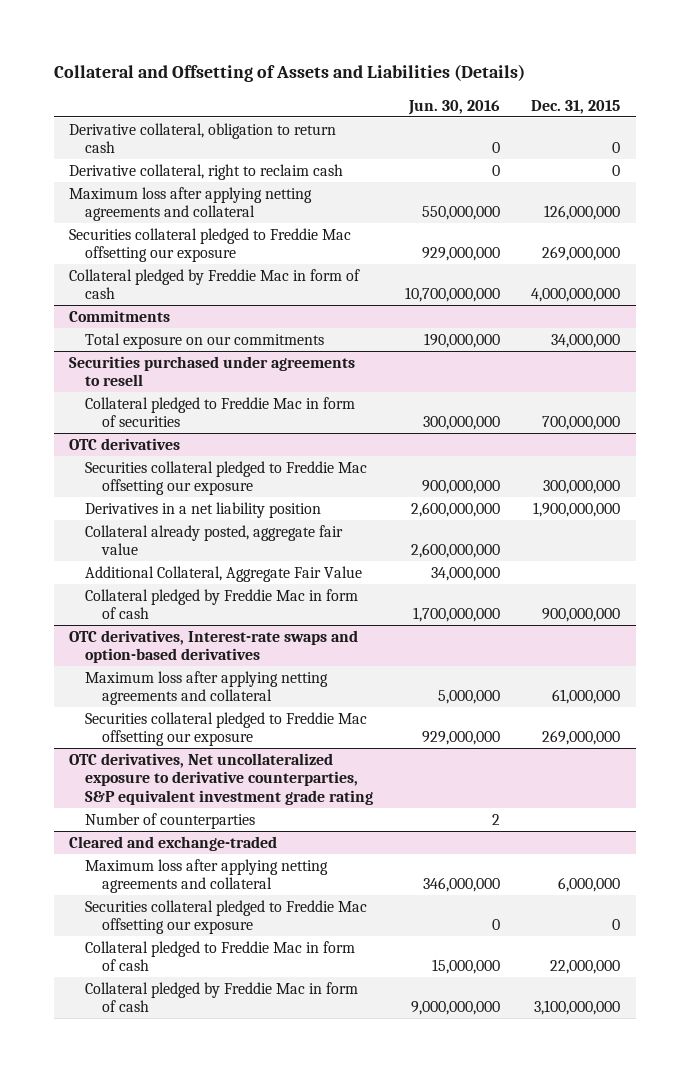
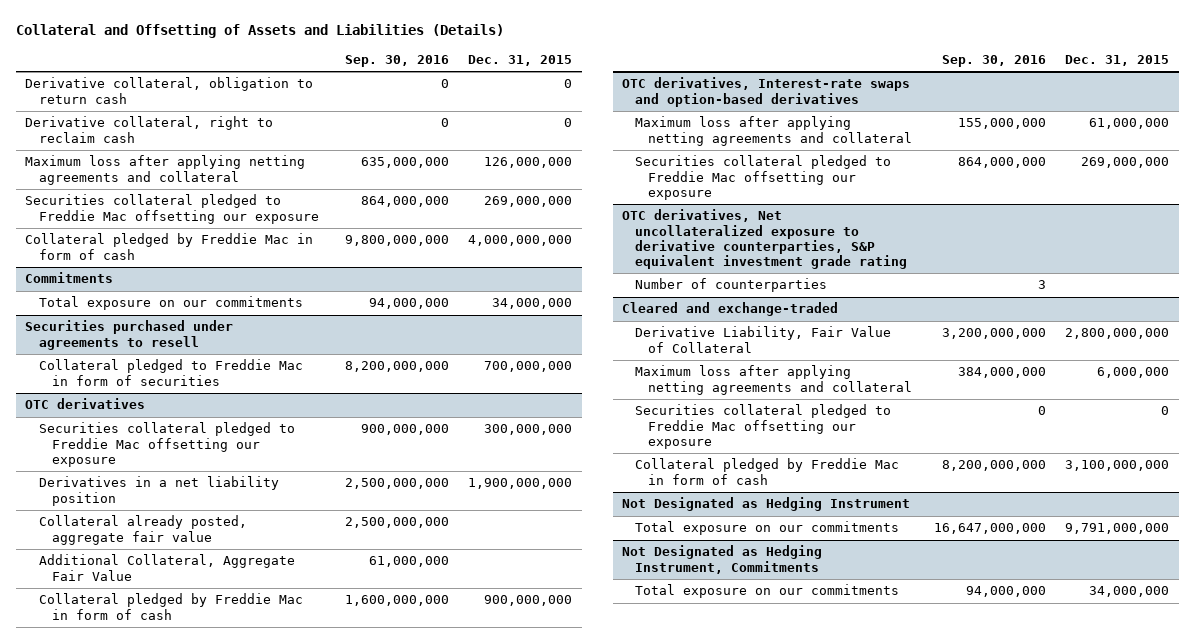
- | Jun. 30, 2016 | Dec. 31, 2015
+ | Sep. 30, 2016 | Dec. 31, 2015
@ Cleared and exchange-traded
+ Derivative Liability, Fair Value of Collateral | 3,200,000,000 | 2,800,000,000
- Collateral pledged to Freddie Mac in form of cash | 15,000,000 | 22,000,000
+ Not Designated as Hedging Instrument
+ Total exposure on our commitments | 16,647,000,000 | 9,791,000,000
+ Not Designated as Hedging Instrument, Commitments
+ Total exposure on our commitments | 94,000,000 | 34,000,000

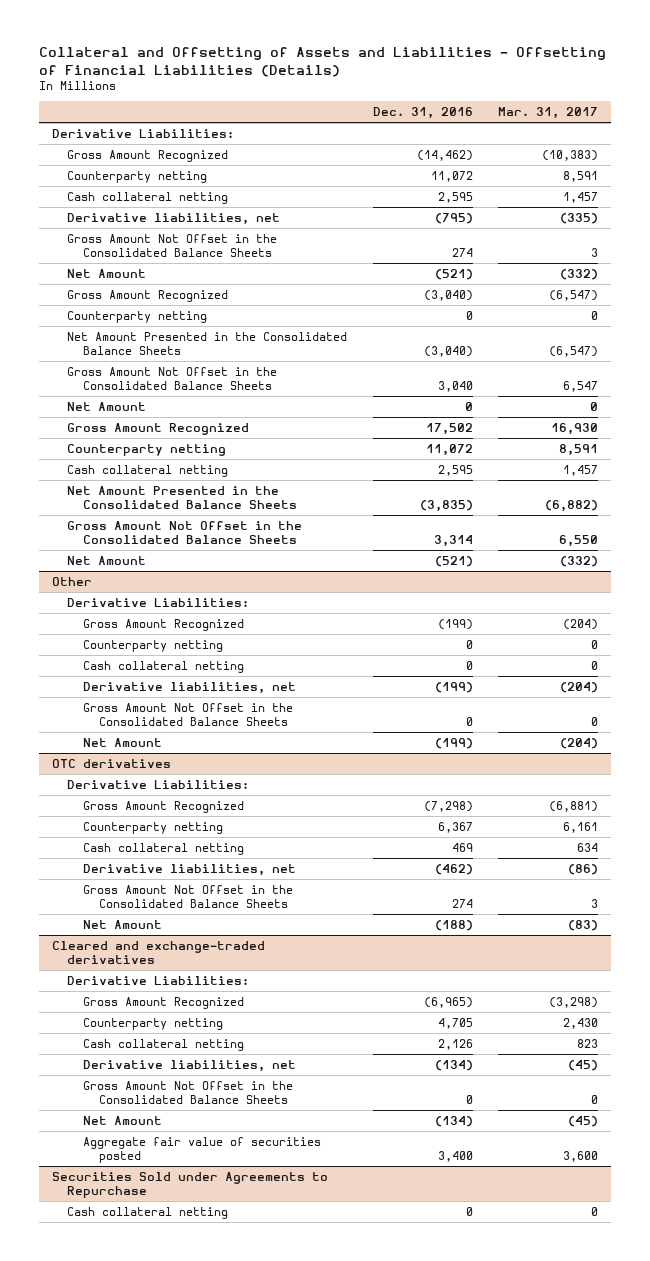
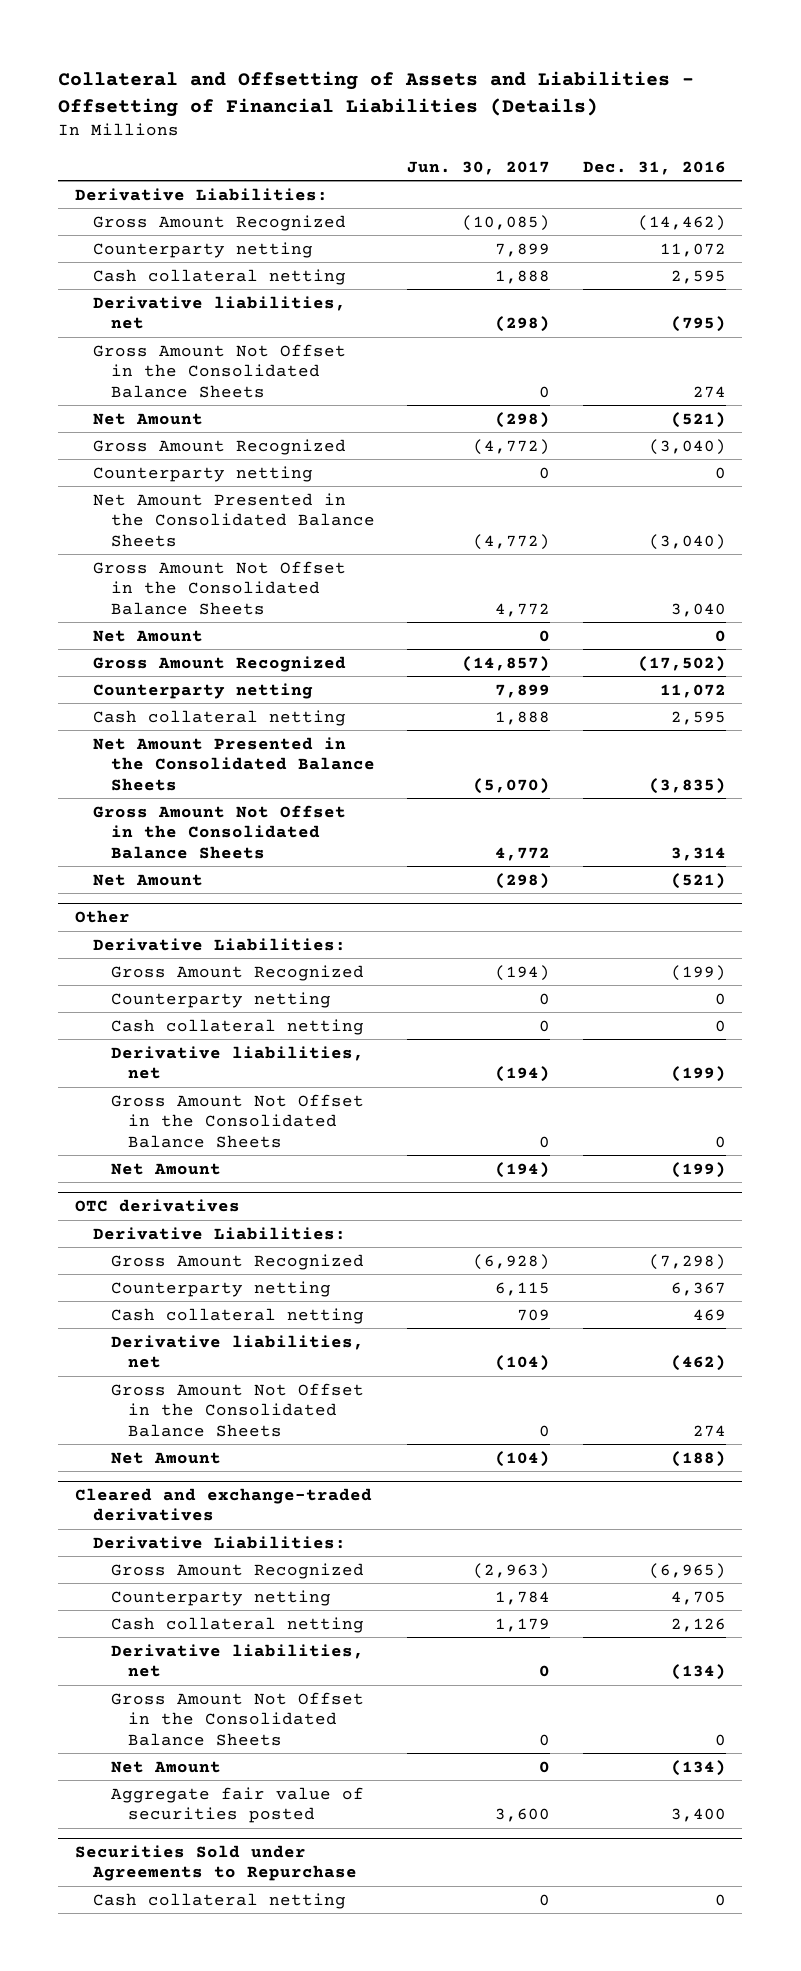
- | Dec. 31, 2016 | Mar. 31, 2017
+ | Jun. 30, 2017 | Dec. 31, 2016
- Gross Amount Recognized | 17,502 | 16,930
+ Gross Amount Recognized | (14,857) | (17,502)

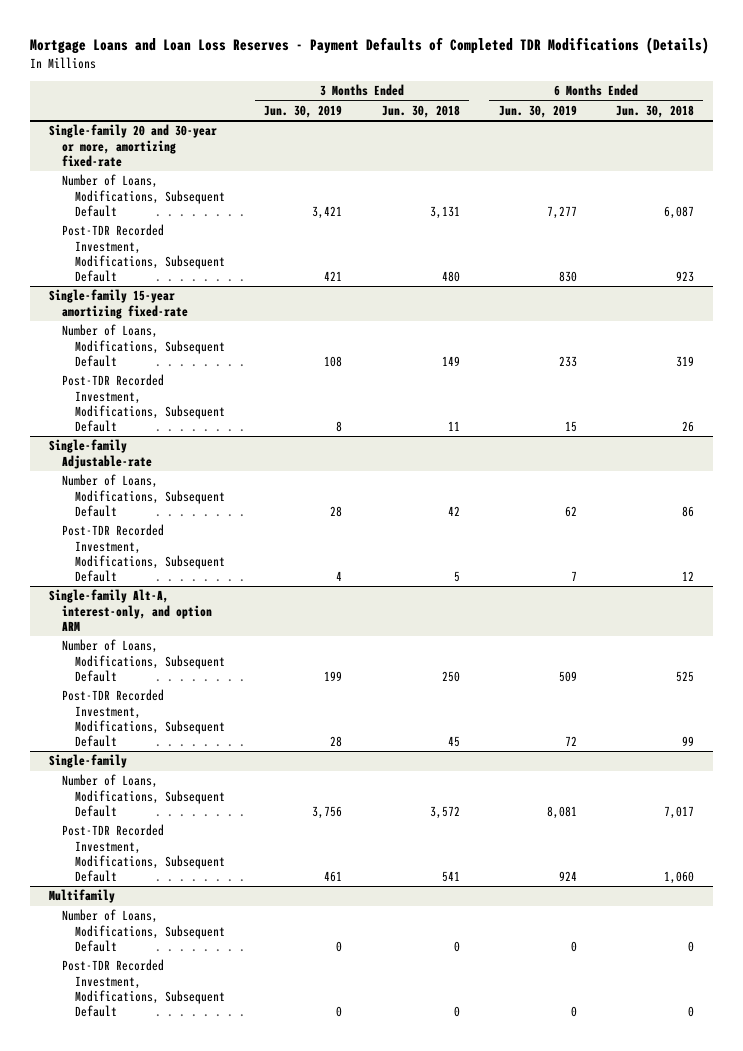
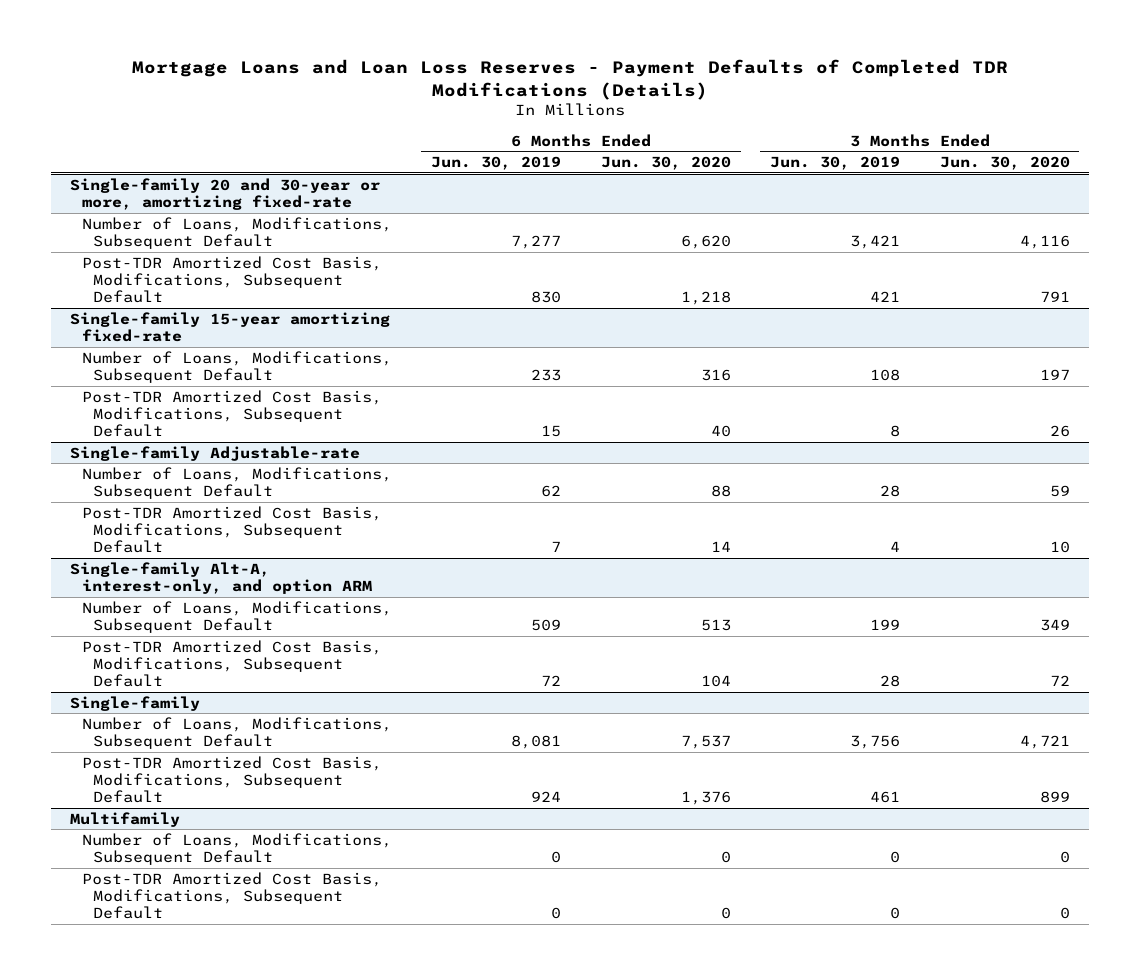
- | 3 Months Ended Jun. 30, 2019 | 3 Months Ended Jun. 30, 2018 | 6 Months Ended Jun. 30, 2019 | 6 Months Ended Jun. 30, 2018
+ | 6 Months Ended Jun. 30, 2019 | 6 Months Ended Jun. 30, 2020 | 3 Months Ended Jun. 30, 2019 | 3 Months Ended Jun. 30, 2020
@ Single-family 20 and 30-year or more, amortizing fixed-rate
- Post-TDR Recorded Investment, Modifications, Subsequent Default | 421 | 480 | 830 | 923
+ Post-TDR Amortized Cost Basis, Modifications, Subsequent Default | 830 | 1,218 | 421 | 791
@ Single-family 15-year amortizing fixed-rate
- Post-TDR Recorded Investment, Modifications, Subsequent Default | 8 | 11 | 15 | 26
+ Post-TDR Amortized Cost Basis, Modifications, Subsequent Default | 15 | 40 | 8 | 26
@ Single-family Adjustable-rate
- Post-TDR Recorded Investment, Modifications, Subsequent Default | 4 | 5 | 7 | 12
+ Post-TDR Amortized Cost Basis, Modifications, Subsequent Default | 7 | 14 | 4 | 10
@ Single-family Alt-A, interest-only, and option ARM
- Post-TDR Recorded Investment, Modifications, Subsequent Default | 28 | 45 | 72 | 99
+ Post-TDR Amortized Cost Basis, Modifications, Subsequent Default | 72 | 104 | 28 | 72
@ Single-family
- Post-TDR Recorded Investment, Modifications, Subsequent Default | 461 | 541 | 924 | 1,060
+ Post-TDR Amortized Cost Basis, Modifications, Subsequent Default | 924 | 1,376 | 461 | 899
@ Multifamily
- Post-TDR Recorded Investment, Modifications, Subsequent Default | 0 | 0 | 0 | 0
+ Post-TDR Amortized Cost Basis, Modifications, Subsequent Default | 0 | 0 | 0 | 0

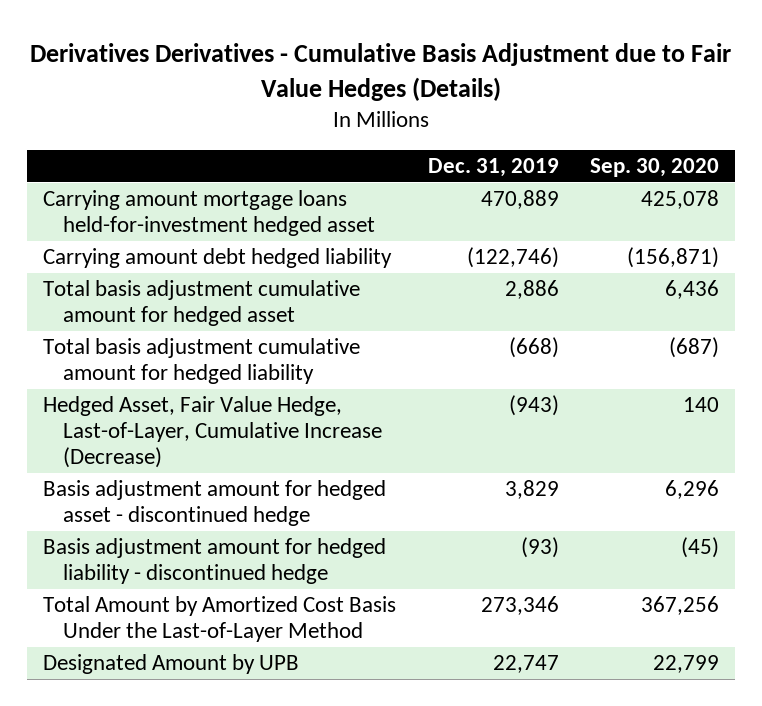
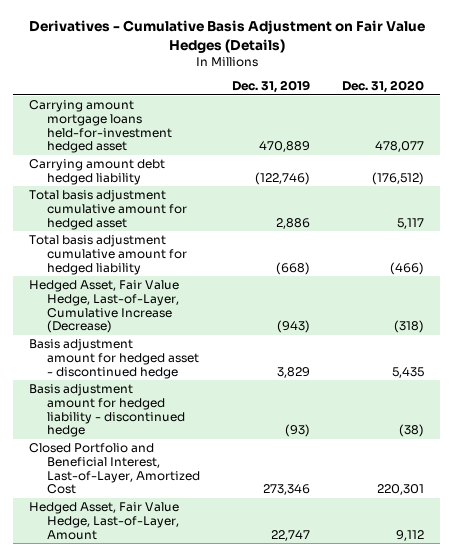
- Derivatives Derivatives - Cumulative Basis Adjustment due to Fair Value Hedges (Details)
+ Derivatives - Cumulative Basis Adjustment on Fair Value Hedges (Details)
- | Dec. 31, 2019 | Sep. 30, 2020
+ | Dec. 31, 2019 | Dec. 31, 2020
- Total Amount by Amortized Cost Basis Under the Last-of-Layer Method | 273,346 | 367,256
- Designated Amount by UPB | 22,747 | 22,799
+ Closed Portfolio and Beneficial Interest, Last-of-Layer, Amortized Cost | 273,346 | 220,301
+ Hedged Asset, Fair Value Hedge, Last-of-Layer, Amount | 22,747 | 9,112

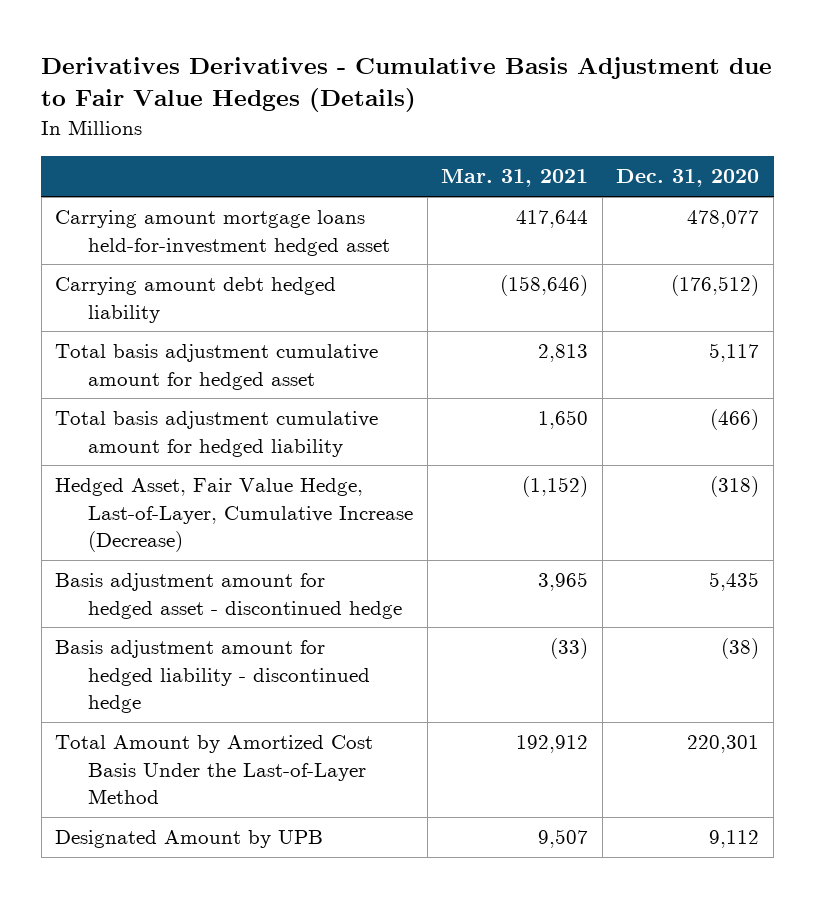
- Derivatives - Cumulative Basis Adjustment on Fair Value Hedges (Details)
+ Derivatives Derivatives - Cumulative Basis Adjustment due to Fair Value Hedges (Details)
- | Dec. 31, 2019 | Dec. 31, 2020
+ | Mar. 31, 2021 | Dec. 31, 2020
- Closed Portfolio and Beneficial Interest, Last-of-Layer, Amortized Cost | 273,346 | 220,301
- Hedged Asset, Fair Value Hedge, Last-of-Layer, Amount | 22,747 | 9,112
+ Total Amount by Amortized Cost Basis Under the Last-of-Layer Method | 192,912 | 220,301
+ Designated Amount by UPB | 9,507 | 9,112

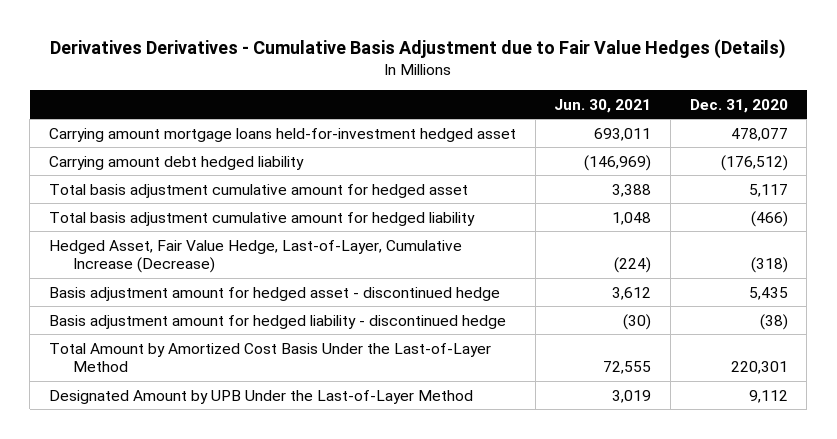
- | Mar. 31, 2021 | Dec. 31, 2020
+ | Jun. 30, 2021 | Dec. 31, 2020
- Designated Amount by UPB | 9,507 | 9,112
+ Designated Amount by UPB Under the Last-of-Layer Method | 3,019 | 9,112

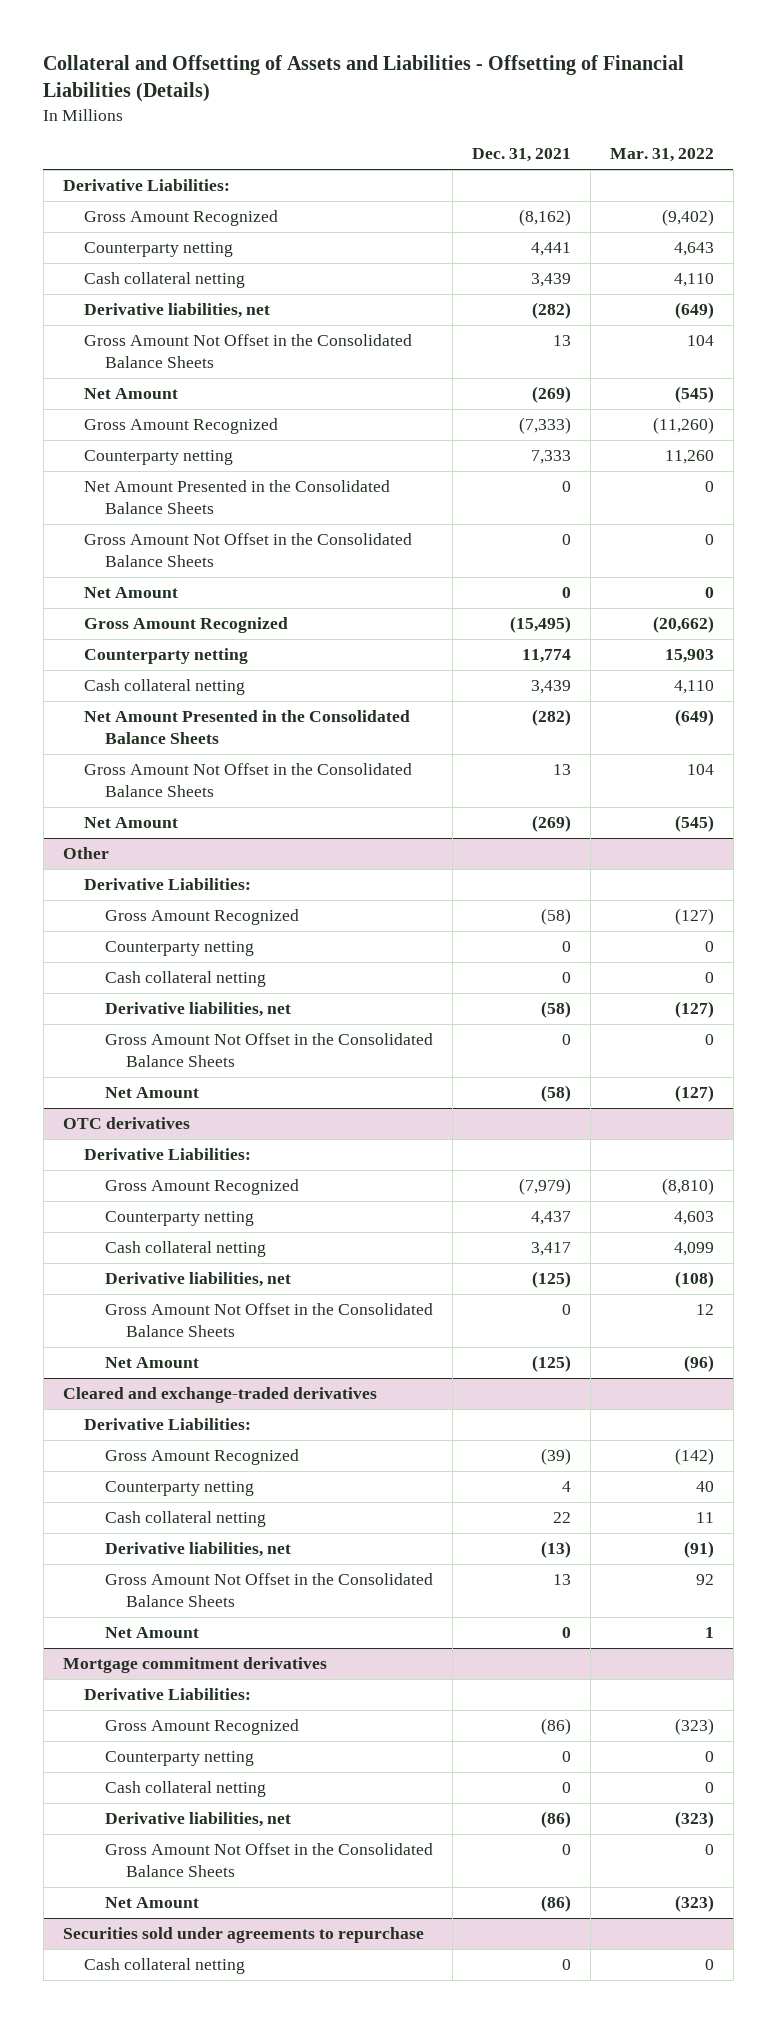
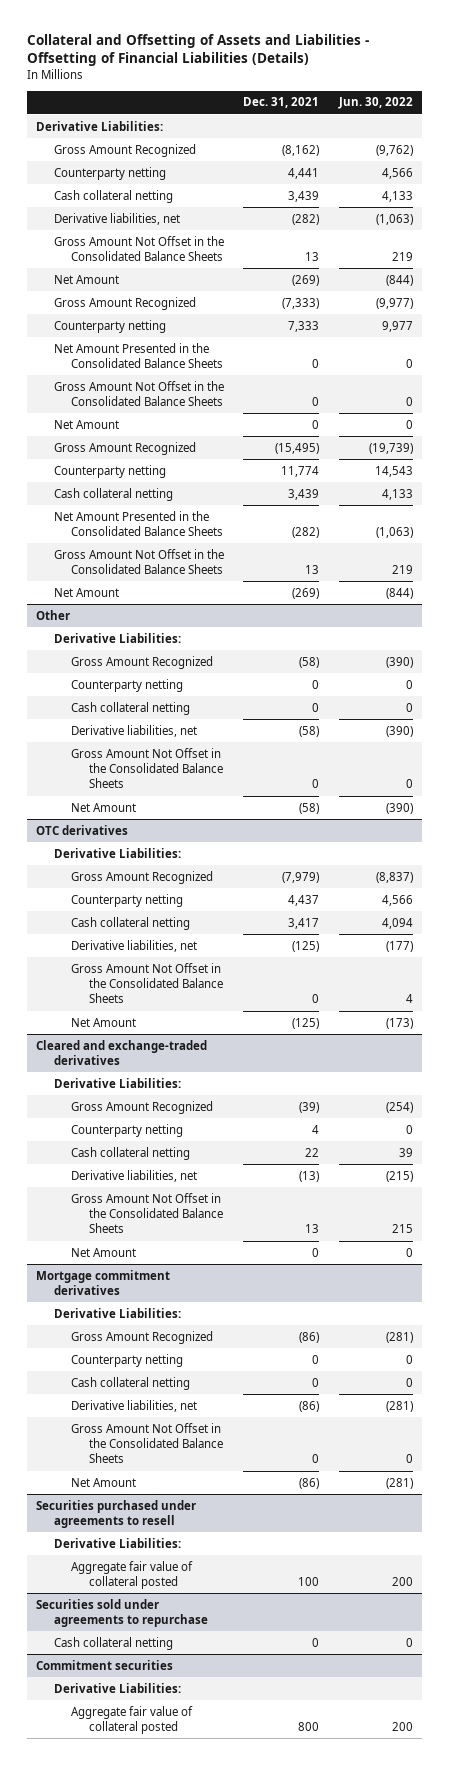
- | Dec. 31, 2021 | Mar. 31, 2022
+ | Dec. 31, 2021 | Jun. 30, 2022
+ Securities purchased under agreements to resell
+ Derivative Liabilities:
+ Aggregate fair value of collateral posted | 100 | 200
+ Commitment securities
+ Derivative Liabilities:
+ Aggregate fair value of collateral posted | 800 | 200

